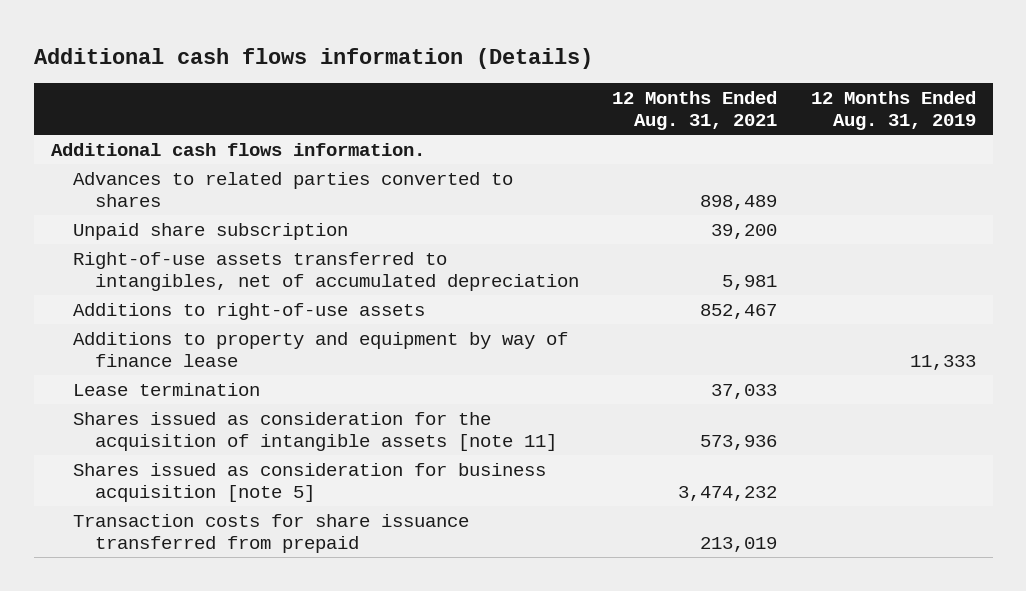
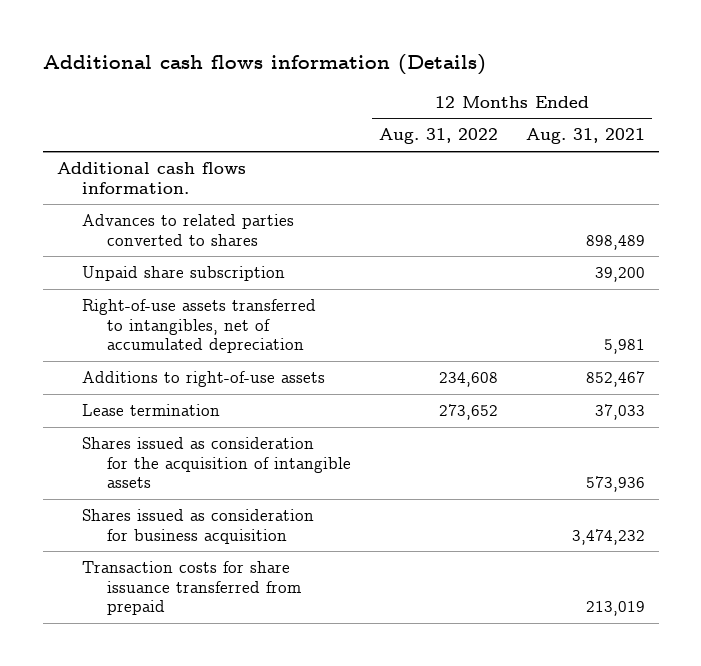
- | 12 Months Ended Aug. 31, 2021 | 12 Months Ended Aug. 31, 2019
+ | 12 Months Ended Aug. 31, 2022 | 12 Months Ended Aug. 31, 2021
- Additions to property and equipment by way of finance lease | | 11,333
- Shares issued as consideration for the acquisition of intangible assets [note 11] | 573,936 |
- Shares issued as consideration for business acquisition [note 5] | 3,474,232 |
+ Shares issued as consideration for the acquisition of intangible assets | | 573,936
+ Shares issued as consideration for business acquisition | | 3,474,232

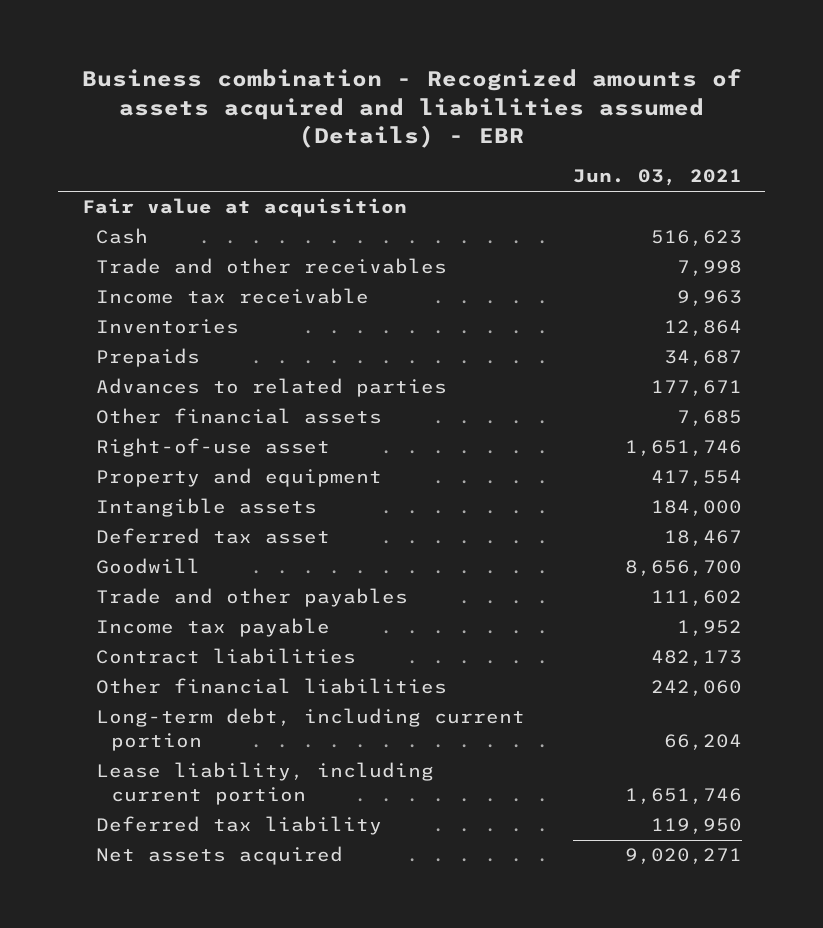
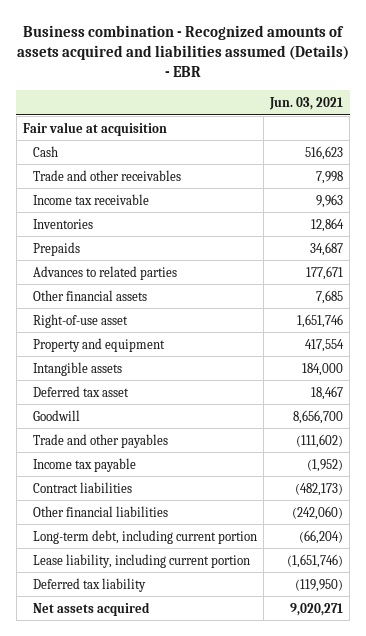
- Trade and other payables | 111,602
- Income tax payable | 1,952
- Contract liabilities | 482,173
- Other financial liabilities | 242,060
- Long-term debt, including current portion | 66,204
- Lease liability, including current portion | 1,651,746
- Deferred tax liability | 119,950
+ Trade and other payables | (111,602)
+ Income tax payable | (1,952)
+ Contract liabilities | (482,173)
+ Other financial liabilities | (242,060)
+ Long-term debt, including current portion | (66,204)
+ Lease liability, including current portion | (1,651,746)
+ Deferred tax liability | (119,950)

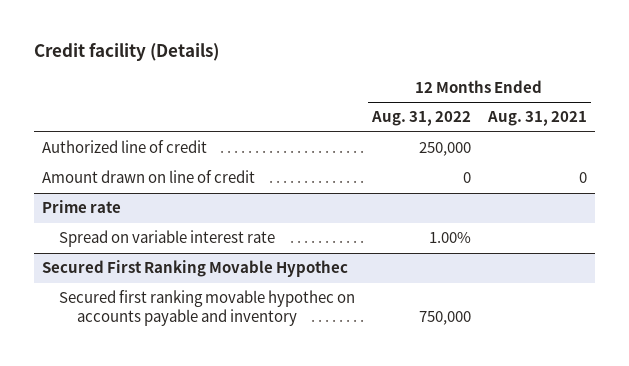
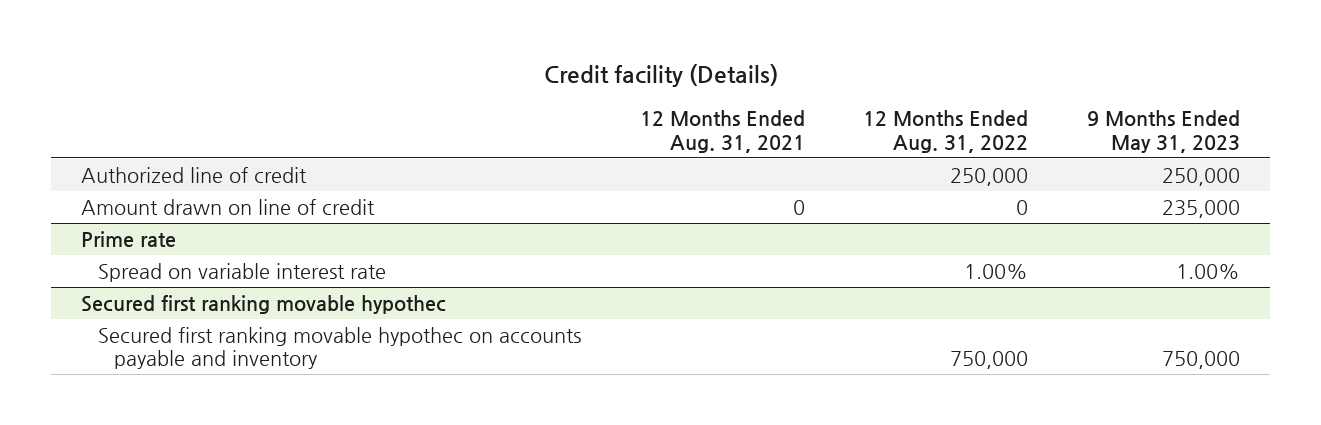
- | 12 Months Ended Aug. 31, 2022 | 12 Months Ended Aug. 31, 2021
+ | 12 Months Ended Aug. 31, 2021 | 12 Months Ended Aug. 31, 2022 | 9 Months Ended May 31, 2023
- Secured First Ranking Movable Hypothec
+ Secured first ranking movable hypothec

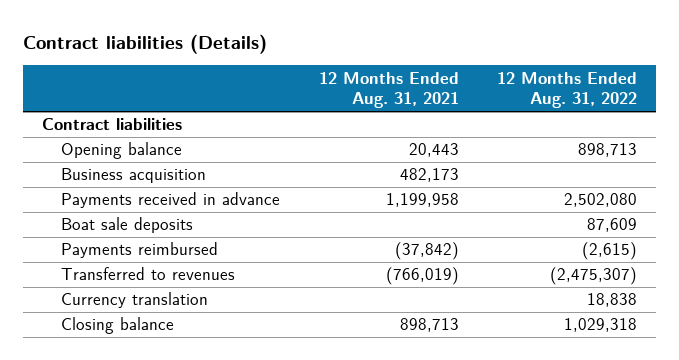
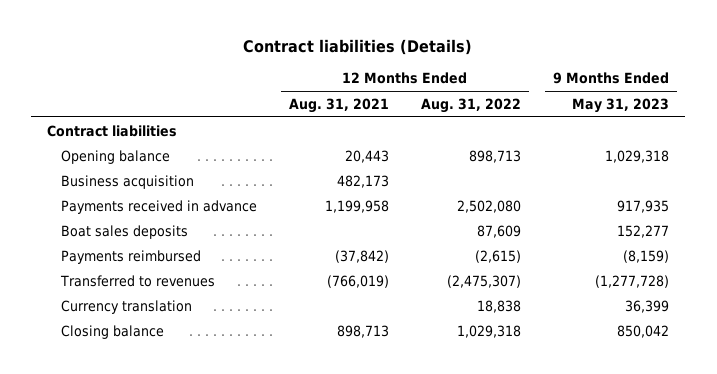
- | 12 Months Ended Aug. 31, 2021 | 12 Months Ended Aug. 31, 2022
+ | 12 Months Ended Aug. 31, 2021 | 12 Months Ended Aug. 31, 2022 | 9 Months Ended May 31, 2023
- Boat sale deposits | | 87,609
+ Boat sales deposits | | 87,609 | 152,277

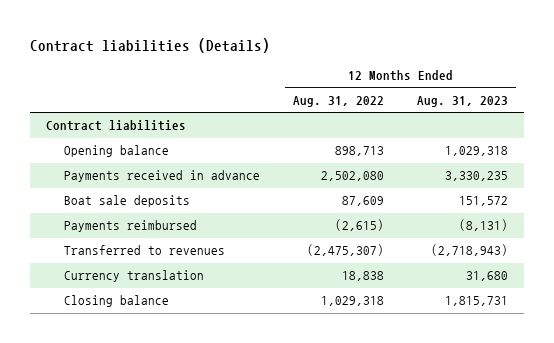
- | 12 Months Ended Aug. 31, 2021 | 12 Months Ended Aug. 31, 2022 | 9 Months Ended May 31, 2023
+ | 12 Months Ended Aug. 31, 2022 | 12 Months Ended Aug. 31, 2023
- Business acquisition | 482,173 | |
- Boat sales deposits | | 87,609 | 152,277
+ Boat sale deposits | 87,609 | 151,572

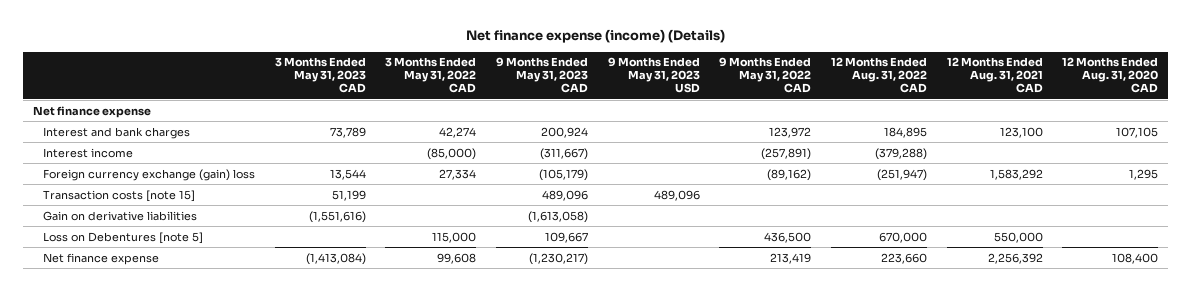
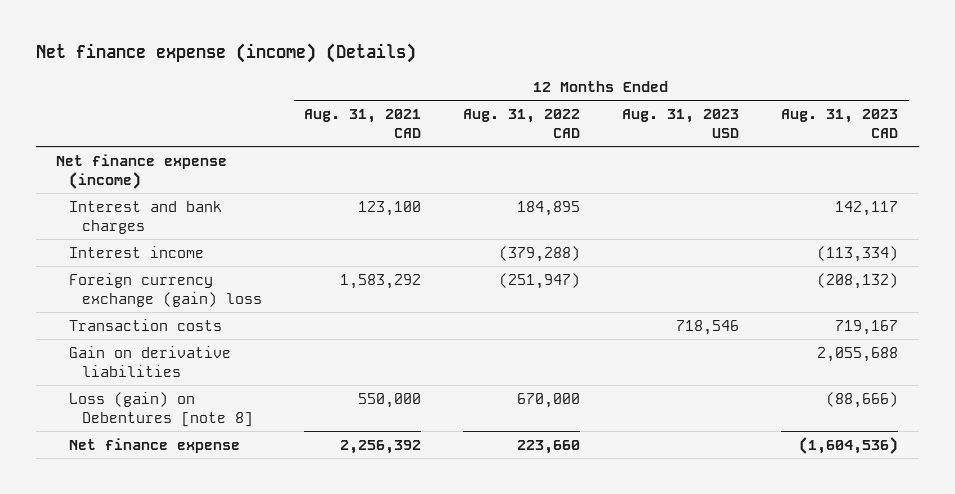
- | 3 Months Ended May 31, 2023 CAD | 3 Months Ended May 31, 2022 CAD | 9 Months Ended May 31, 2023 CAD | 9 Months Ended May 31, 2023 USD | 9 Months Ended May 31, 2022 CAD | 12 Months Ended Aug. 31, 2022 CAD | 12 Months Ended Aug. 31, 2021 CAD | 12 Months Ended Aug. 31, 2020 CAD
+ | 12 Months Ended Aug. 31, 2021 CAD | 12 Months Ended Aug. 31, 2022 CAD | 12 Months Ended Aug. 31, 2023 USD | 12 Months Ended Aug. 31, 2023 CAD
- Net finance expense
+ Net finance expense (income)
- Transaction costs [note 15] | 51,199 | | 489,096 | 489,096 | | | |
+ Transaction costs | | | 718,546 | 719,167
- Loss on Debentures [note 5] | | 115,000 | 109,667 | | 436,500 | 670,000 | 550,000 |
+ Loss (gain) on Debentures [note 8] | 550,000 | 670,000 | | (88,666)

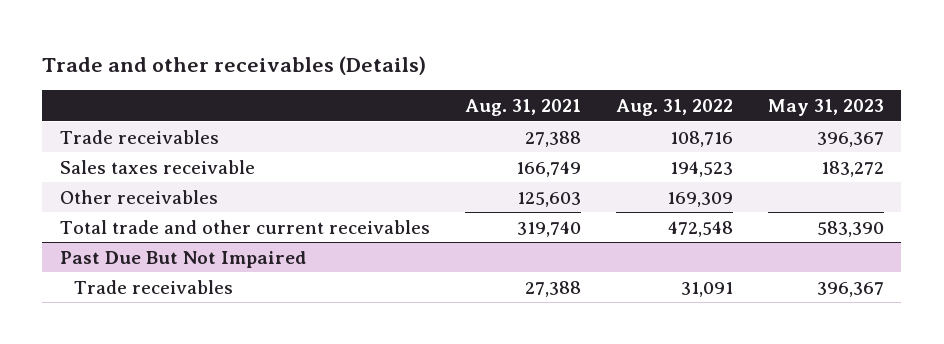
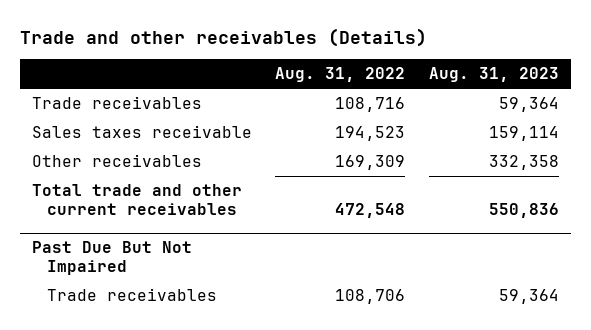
- | Aug. 31, 2021 | Aug. 31, 2022 | May 31, 2023
+ | Aug. 31, 2022 | Aug. 31, 2023
@ Past Due But Not Impaired
- Trade receivables | 27,388 | 31,091 | 396,367
+ Trade receivables | 108,706 | 59,364

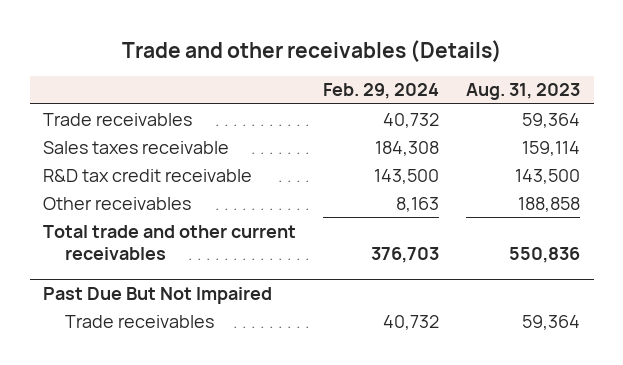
- | Aug. 31, 2022 | Aug. 31, 2023
+ | Feb. 29, 2024 | Aug. 31, 2023
- Other receivables | 169,309 | 332,358
+ R&D tax credit receivable | 143,500 | 143,500
+ Other receivables | 8,163 | 188,858

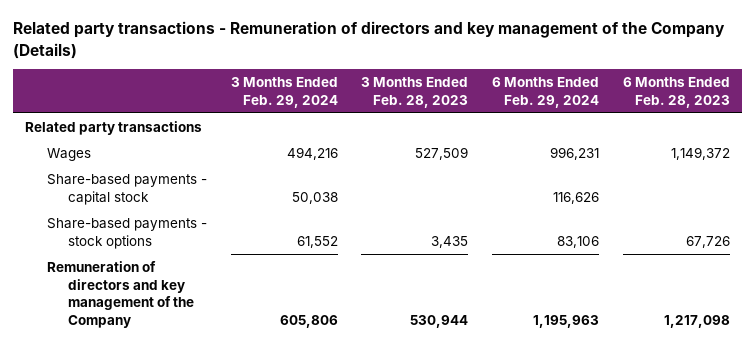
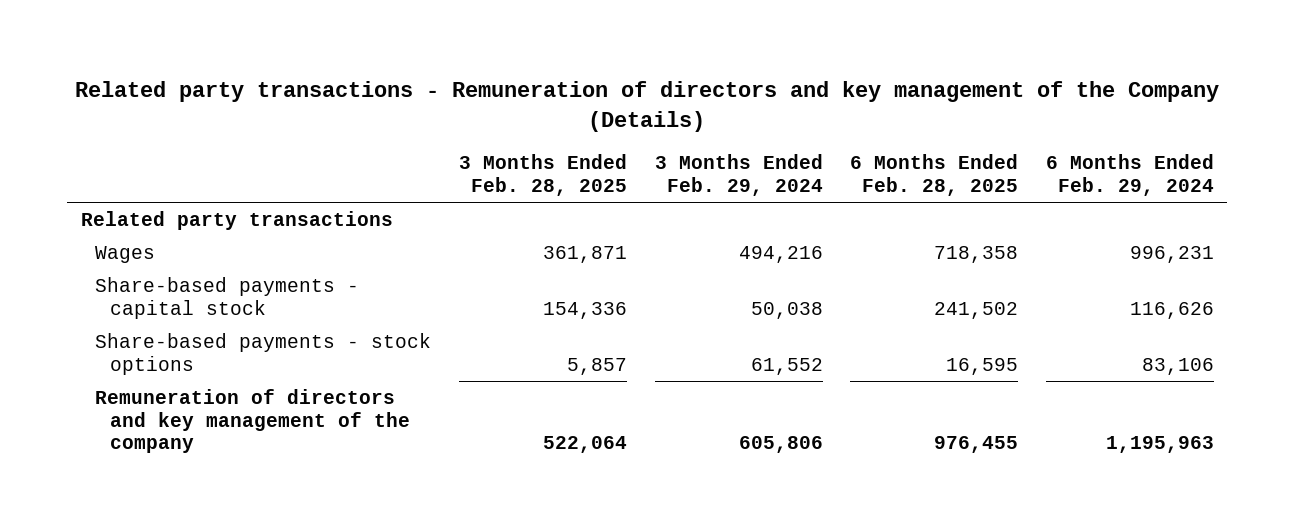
- | 3 Months Ended Feb. 29, 2024 | 3 Months Ended Feb. 28, 2023 | 6 Months Ended Feb. 29, 2024 | 6 Months Ended Feb. 28, 2023
+ | 3 Months Ended Feb. 28, 2025 | 3 Months Ended Feb. 29, 2024 | 6 Months Ended Feb. 28, 2025 | 6 Months Ended Feb. 29, 2024
- Remuneration of directors and key management of the Company | 605,806 | 530,944 | 1,195,963 | 1,217,098
+ Remuneration of directors and key management of the company | 522,064 | 605,806 | 976,455 | 1,195,963

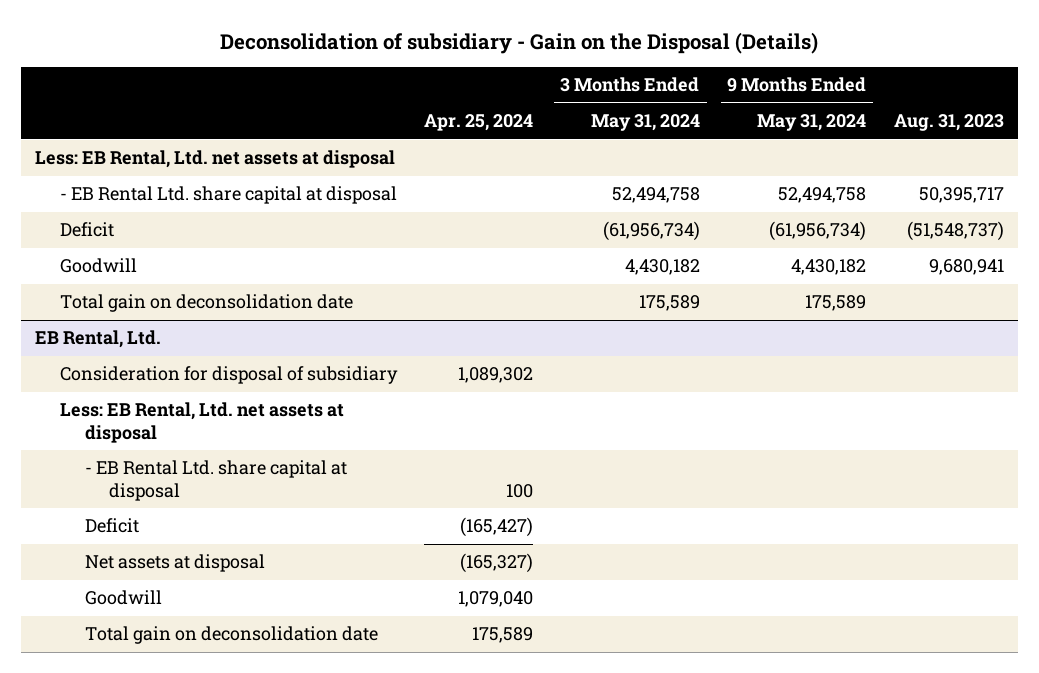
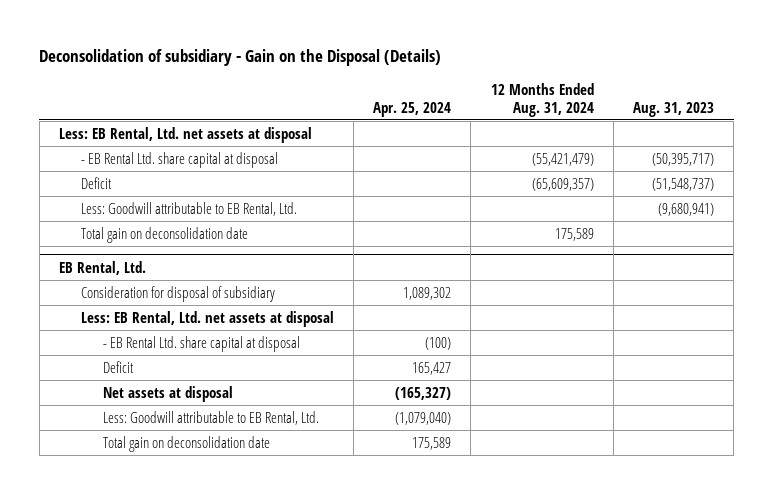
- | Apr. 25, 2024 | 3 Months Ended May 31, 2024 | 9 Months Ended May 31, 2024 | Aug. 31, 2023
+ | Apr. 25, 2024 | 12 Months Ended Aug. 31, 2024 | Aug. 31, 2023
- - EB Rental Ltd. share capital at disposal | | 52,494,758 | 52,494,758 | 50,395,717
+ - EB Rental Ltd. share capital at disposal | | (55,421,479) | (50,395,717)
- Goodwill | | 4,430,182 | 4,430,182 | 9,680,941
+ Less: Goodwill attributable to EB Rental, Ltd. | | | (9,680,941)
@ EB Rental, Ltd.
- - EB Rental Ltd. share capital at disposal | 100 | | |
- Deficit | (165,427) | | |
+ - EB Rental Ltd. share capital at disposal | (100) | |
+ Deficit | 165,427 | |
- Goodwill | 1,079,040 | | |
+ Less: Goodwill attributable to EB Rental, Ltd. | (1,079,040) | |

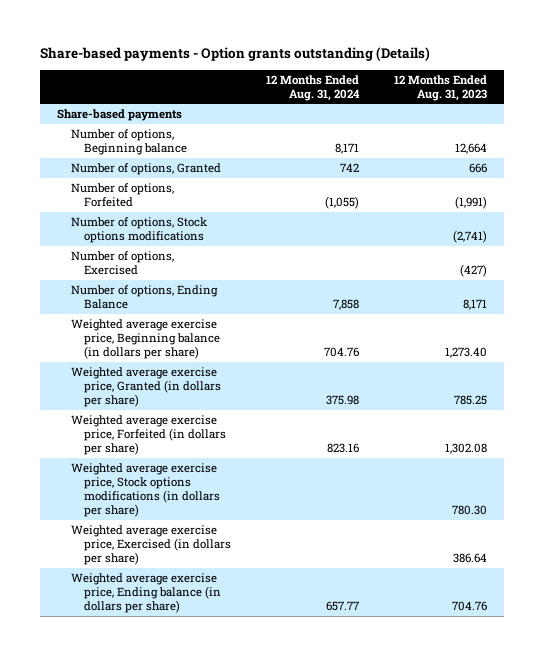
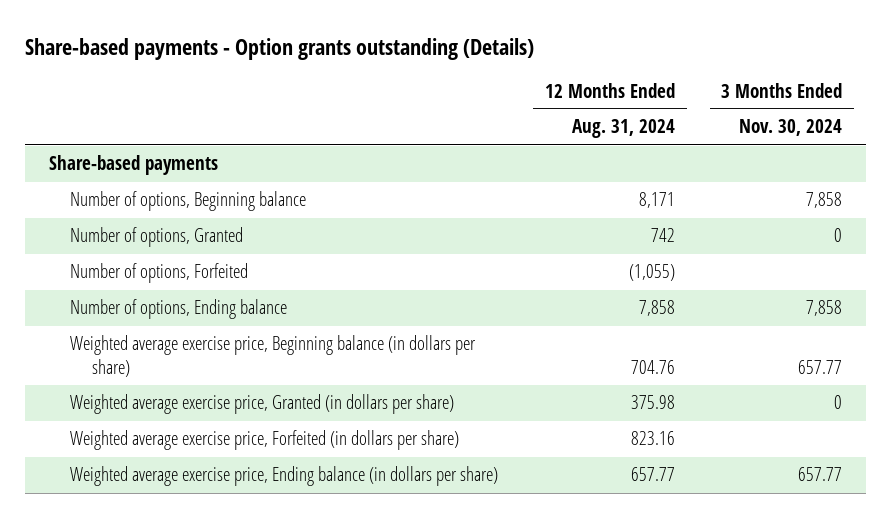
- | 12 Months Ended Aug. 31, 2024 | 12 Months Ended Aug. 31, 2023
+ | 12 Months Ended Aug. 31, 2024 | 3 Months Ended Nov. 30, 2024
- Number of options, Stock options modifications | | (2,741)
- Number of options, Exercised | | (427)
- Number of options, Ending Balance | 7,858 | 8,171
+ Number of options, Ending balance | 7,858 | 7,858
- Weighted average exercise price, Stock options modifications (in dollars per share) | | 780.30
- Weighted average exercise price, Exercised (in dollars per share) | | 386.64

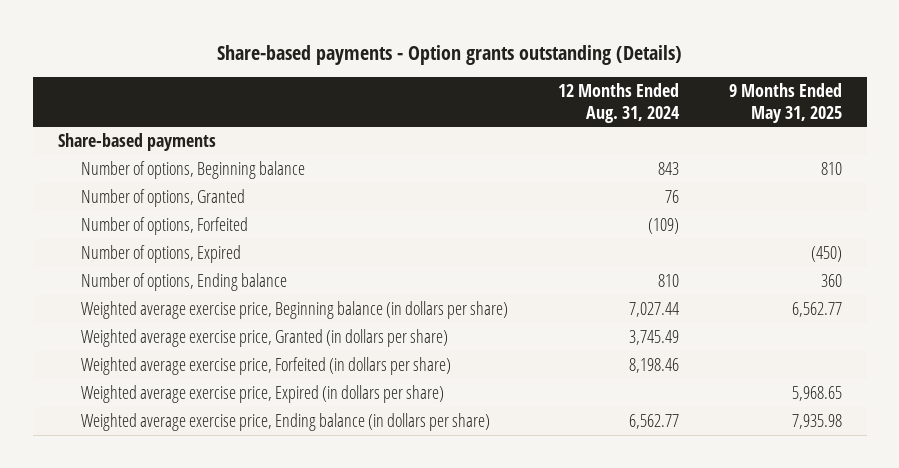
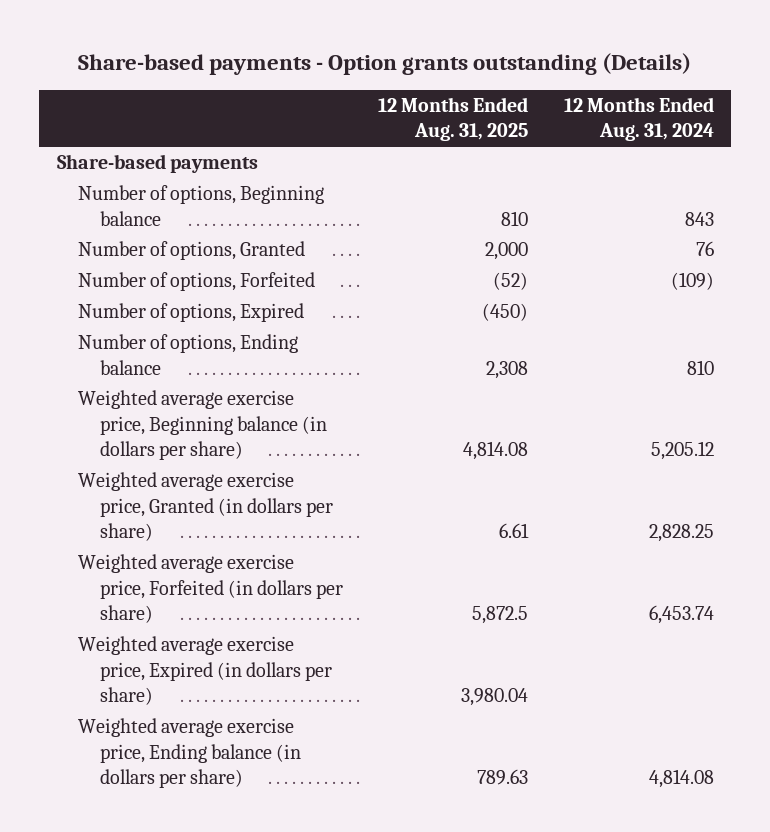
- | 12 Months Ended Aug. 31, 2024 | 9 Months Ended May 31, 2025
+ | 12 Months Ended Aug. 31, 2025 | 12 Months Ended Aug. 31, 2024
- Weighted average exercise price, Beginning balance (in dollars per share) | 7,027.44 | 6,562.77
- Weighted average exercise price, Granted (in dollars per share) | 3,745.49 |
- Weighted average exercise price, Forfeited (in dollars per share) | 8,198.46 |
+ Weighted average exercise price, Beginning balance (in dollars per share) | 4,814.08 | 5,205.12
+ Weighted average exercise price, Granted (in dollars per share) | 6.61 | 2,828.25
+ Weighted average exercise price, Forfeited (in dollars per share) | 5,872.5 | 6,453.74
- Weighted average exercise price, Ending balance (in dollars per share) | 6,562.77 | 7,935.98
+ Weighted average exercise price, Ending balance (in dollars per share) | 789.63 | 4,814.08

